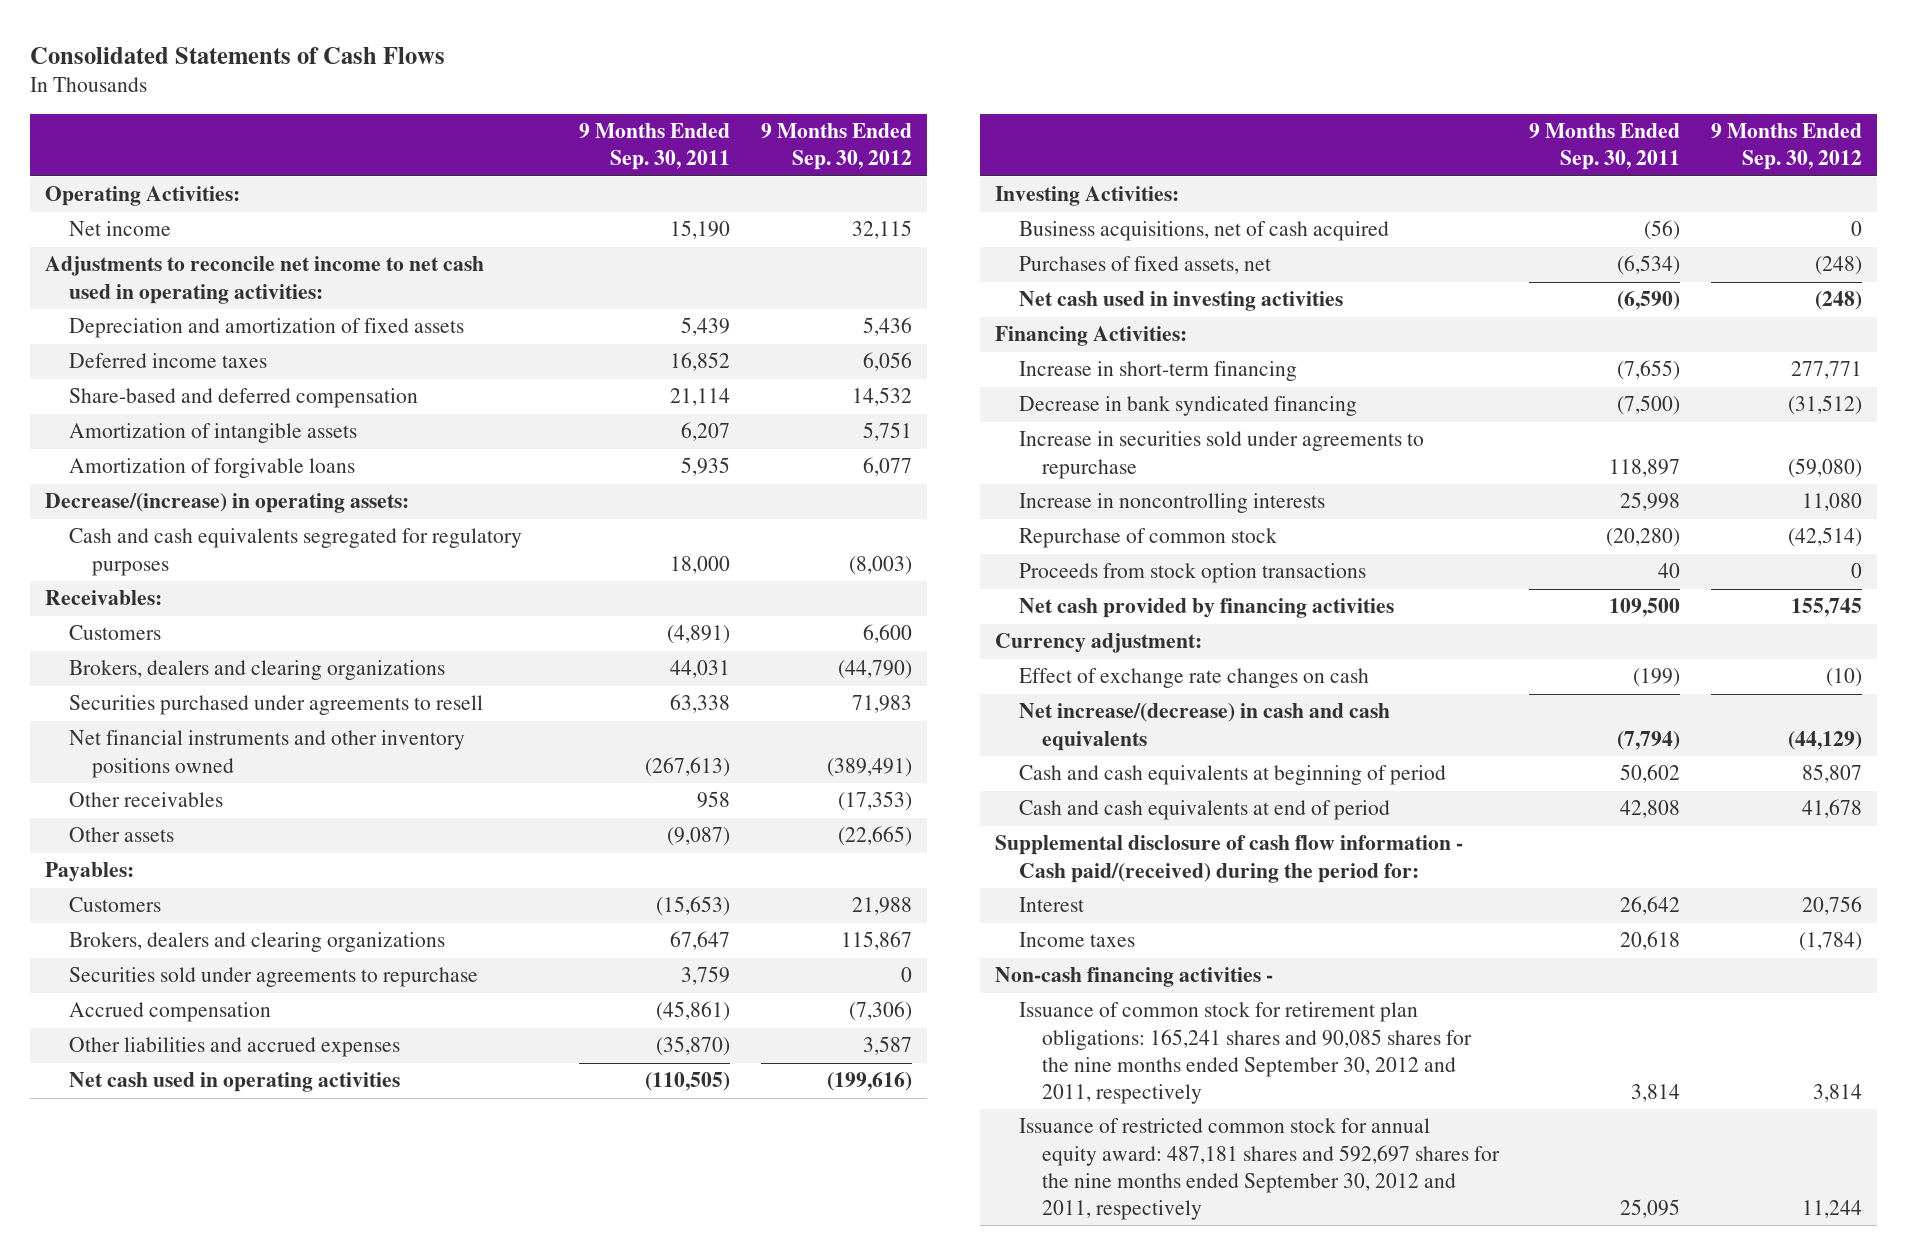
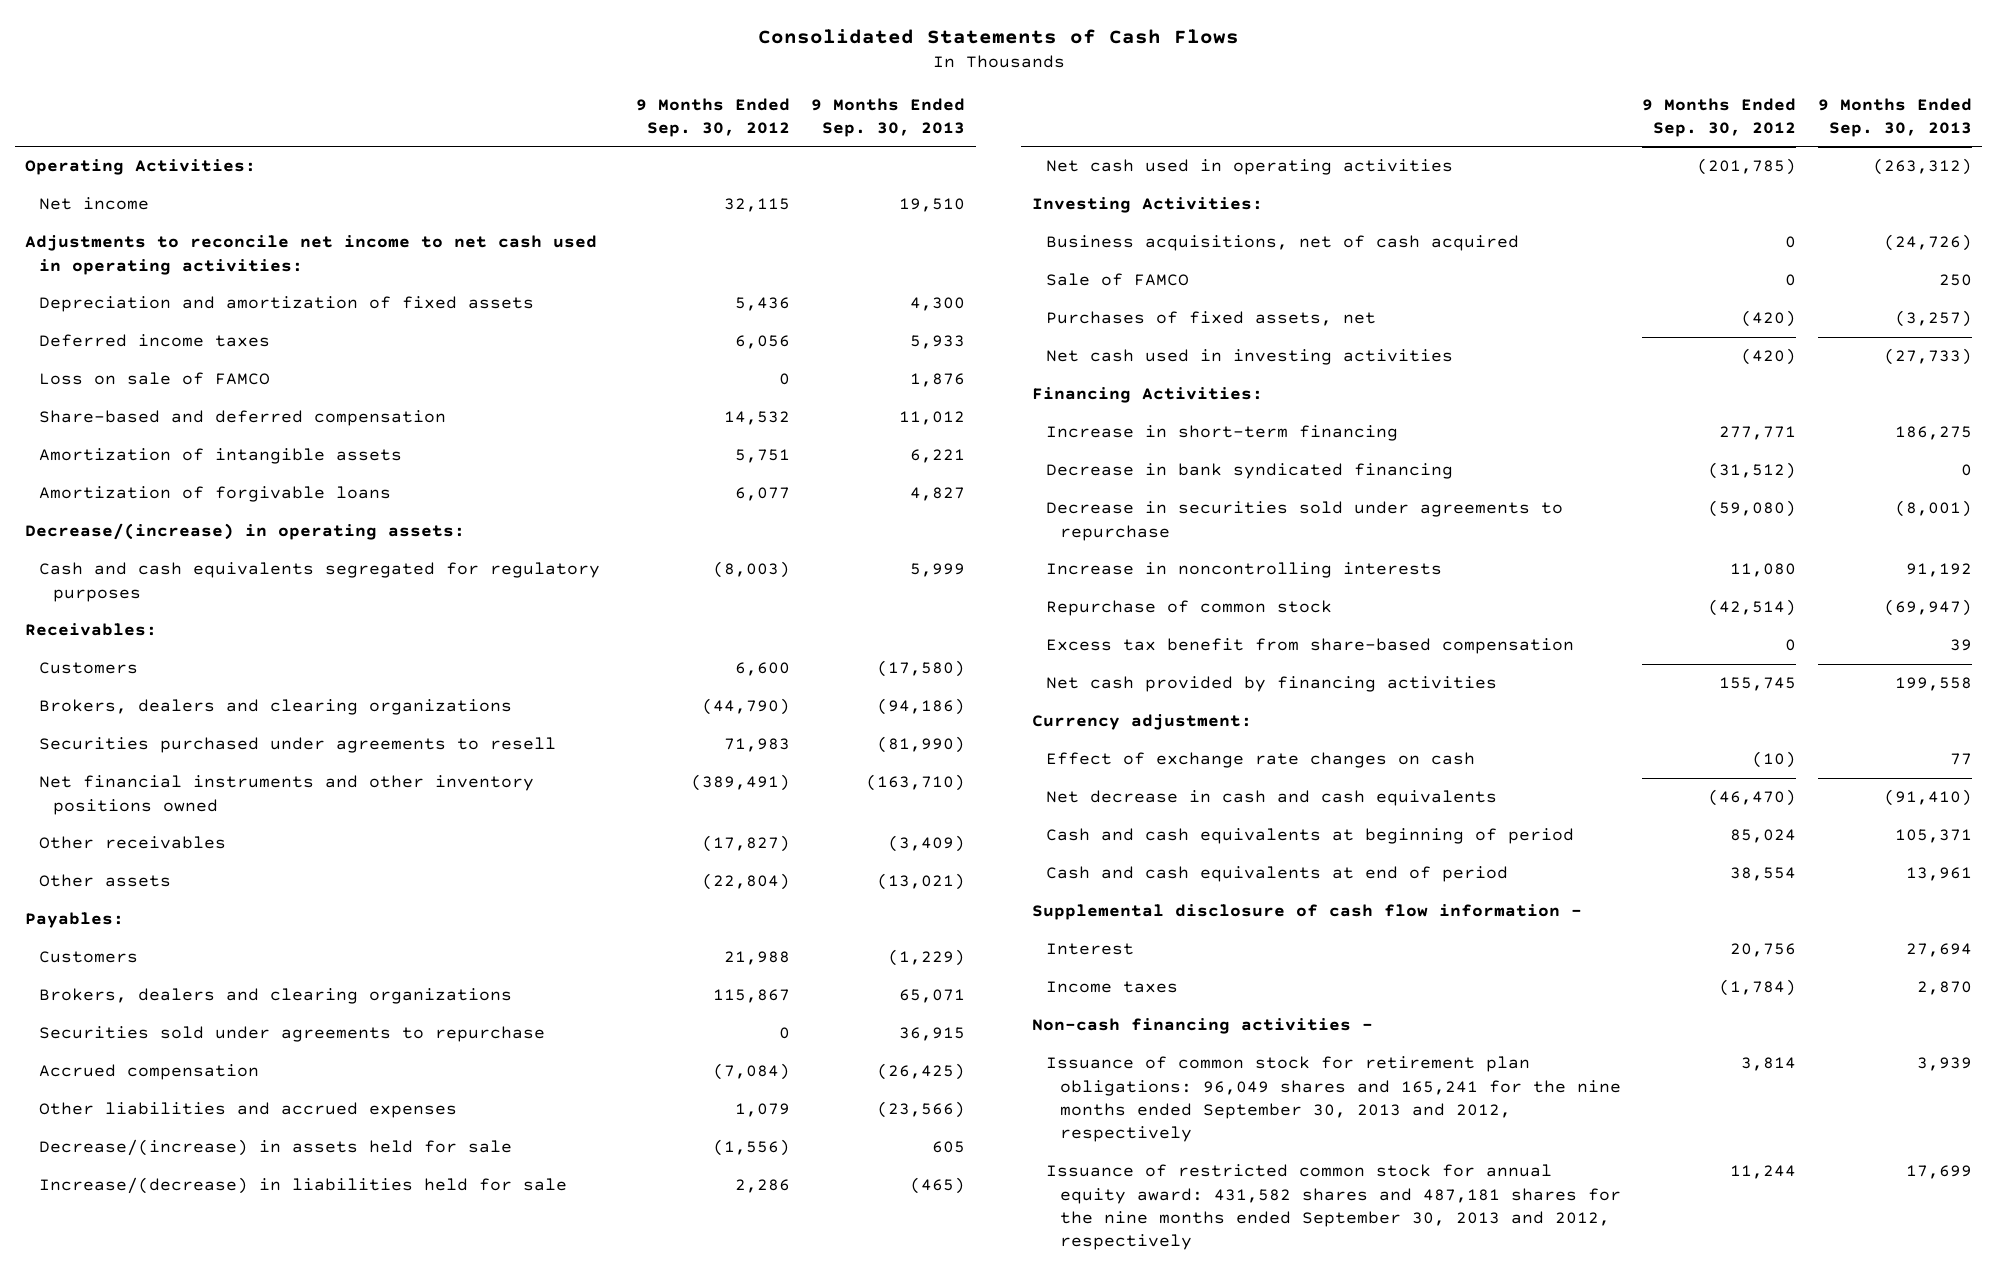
- | 9 Months Ended Sep. 30, 2011 | 9 Months Ended Sep. 30, 2012
+ | 9 Months Ended Sep. 30, 2012 | 9 Months Ended Sep. 30, 2013
+ Loss on sale of FAMCO | 0 | 1,876
- Other receivables | 958 | (17,353)
- Other assets | (9,087) | (22,665)
+ Other receivables | (17,827) | (3,409)
+ Other assets | (22,804) | (13,021)
- Accrued compensation | (45,861) | (7,306)
- Other liabilities and accrued expenses | (35,870) | 3,587
- Net cash used in operating activities | (110,505) | (199,616)
+ Accrued compensation | (7,084) | (26,425)
+ Other liabilities and accrued expenses | 1,079 | (23,566)
+ Decrease/(increase) in assets held for sale | (1,556) | 605
+ Increase/(decrease) in liabilities held for sale | 2,286 | (465)
+ Net cash used in operating activities | (201,785) | (263,312)
- Purchases of fixed assets, net | (6,534) | (248)
- Net cash used in investing activities | (6,590) | (248)
+ Sale of FAMCO | 0 | 250
+ Purchases of fixed assets, net | (420) | (3,257)
+ Net cash used in investing activities | (420) | (27,733)
- Increase in securities sold under agreements to repurchase | 118,897 | (59,080)
+ Decrease in securities sold under agreements to repurchase | (59,080) | (8,001)
- Proceeds from stock option transactions | 40 | 0
+ Excess tax benefit from share-based compensation | 0 | 39
- Net increase/(decrease) in cash and cash equivalents | (7,794) | (44,129)
- Cash and cash equivalents at beginning of period | 50,602 | 85,807
- Cash and cash equivalents at end of period | 42,808 | 41,678
- Supplemental disclosure of cash flow information - Cash paid/(received) during the period for:
+ Net decrease in cash and cash equivalents | (46,470) | (91,410)
+ Cash and cash equivalents at beginning of period | 85,024 | 105,371
+ Cash and cash equivalents at end of period | 38,554 | 13,961
+ Supplemental disclosure of cash flow information -
- Issuance of common stock for retirement plan obligations: 165,241 shares and 90,085 shares for the nine months ended September 30, 2012 and 2011, respectively | 3,814 | 3,814
- Issuance of restricted common stock for annual equity award: 487,181 shares and 592,697 shares for the nine months ended September 30, 2012 and 2011, respectively | 25,095 | 11,244
+ Issuance of common stock for retirement plan obligations: 96,049 shares and 165,241 for the nine months ended September 30, 2013 and 2012, respectively | 3,814 | 3,939
+ Issuance of restricted common stock for annual equity award: 431,582 shares and 487,181 shares for the nine months ended September 30, 2013 and 2012, respectively | 11,244 | 17,699

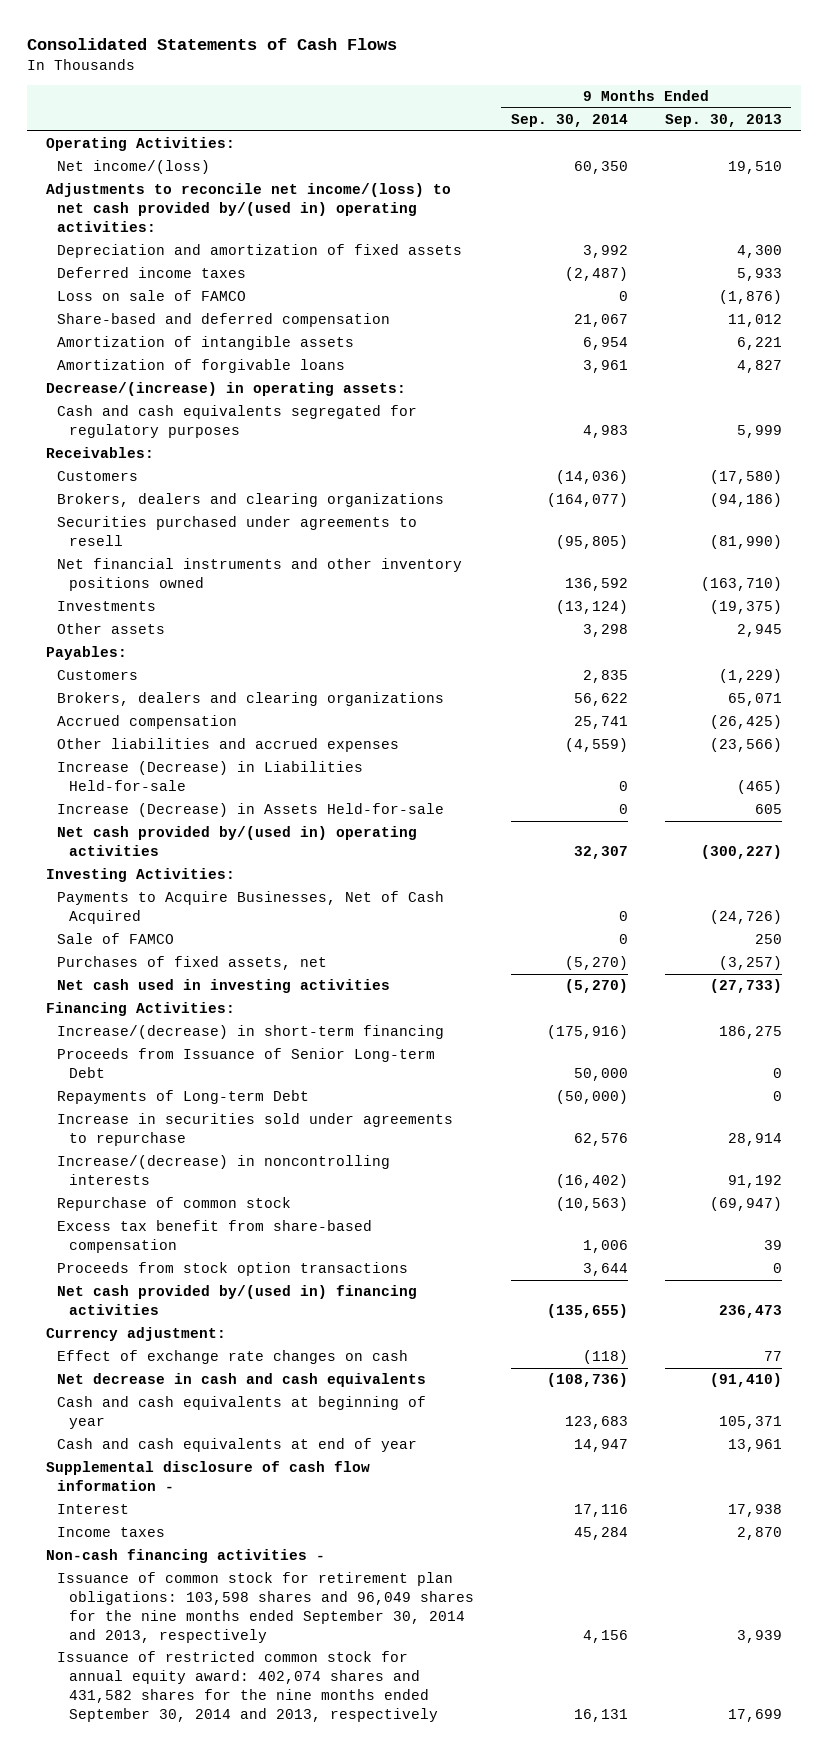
- | 9 Months Ended Sep. 30, 2012 | 9 Months Ended Sep. 30, 2013
+ | 9 Months Ended Sep. 30, 2014 | 9 Months Ended Sep. 30, 2013
- Net income | 32,115 | 19,510
- Adjustments to reconcile net income to net cash used in operating activities:
+ Net income/(loss) | 60,350 | 19,510
+ Adjustments to reconcile net income/(loss) to net cash provided by/(used in) operating activities:
- Loss on sale of FAMCO | 0 | 1,876
+ Loss on sale of FAMCO | 0 | (1,876)
- Other receivables | (17,827) | (3,409)
- Other assets | (22,804) | (13,021)
+ Investments | (13,124) | (19,375)
+ Other assets | 3,298 | 2,945
- Securities sold under agreements to repurchase | 0 | 36,915
- Decrease/(increase) in assets held for sale | (1,556) | 605
- Increase/(decrease) in liabilities held for sale | 2,286 | (465)
- Net cash used in operating activities | (201,785) | (263,312)
+ Increase (Decrease) in Liabilities Held-for-sale | 0 | (465)
+ Increase (Decrease) in Assets Held-for-sale | 0 | 605
+ Net cash provided by/(used in) operating activities | 32,307 | (300,227)
- Business acquisitions, net of cash acquired | 0 | (24,726)
+ Payments to Acquire Businesses, Net of Cash Acquired | 0 | (24,726)
- Increase in short-term financing | 277,771 | 186,275
- Decrease in bank syndicated financing | (31,512) | 0
- Decrease in securities sold under agreements to repurchase | (59,080) | (8,001)
- Increase in noncontrolling interests | 11,080 | 91,192
+ Increase/(decrease) in short-term financing | (175,916) | 186,275
+ Proceeds from Issuance of Senior Long-term Debt | 50,000 | 0
+ Repayments of Long-term Debt | (50,000) | 0
+ Increase in securities sold under agreements to repurchase | 62,576 | 28,914
+ Increase/(decrease) in noncontrolling interests | (16,402) | 91,192
- Net cash provided by financing activities | 155,745 | 199,558
+ Proceeds from stock option transactions | 3,644 | 0
+ Net cash provided by/(used in) financing activities | (135,655) | 236,473
- Cash and cash equivalents at beginning of period | 85,024 | 105,371
- Cash and cash equivalents at end of period | 38,554 | 13,961
+ Cash and cash equivalents at beginning of year | 123,683 | 105,371
+ Cash and cash equivalents at end of year | 14,947 | 13,961
- Interest | 20,756 | 27,694
+ Interest | 17,116 | 17,938
- Issuance of common stock for retirement plan obligations: 96,049 shares and 165,241 for the nine months ended September 30, 2013 and 2012, respectively | 3,814 | 3,939
- Issuance of restricted common stock for annual equity award: 431,582 shares and 487,181 shares for the nine months ended September 30, 2013 and 2012, respectively | 11,244 | 17,699
+ Issuance of common stock for retirement plan obligations: 103,598 shares and 96,049 shares for the nine months ended September 30, 2014 and 2013, respectively | 4,156 | 3,939
+ Issuance of restricted common stock for annual equity award: 402,074 shares and 431,582 shares for the nine months ended September 30, 2014 and 2013, respectively | 16,131 | 17,699

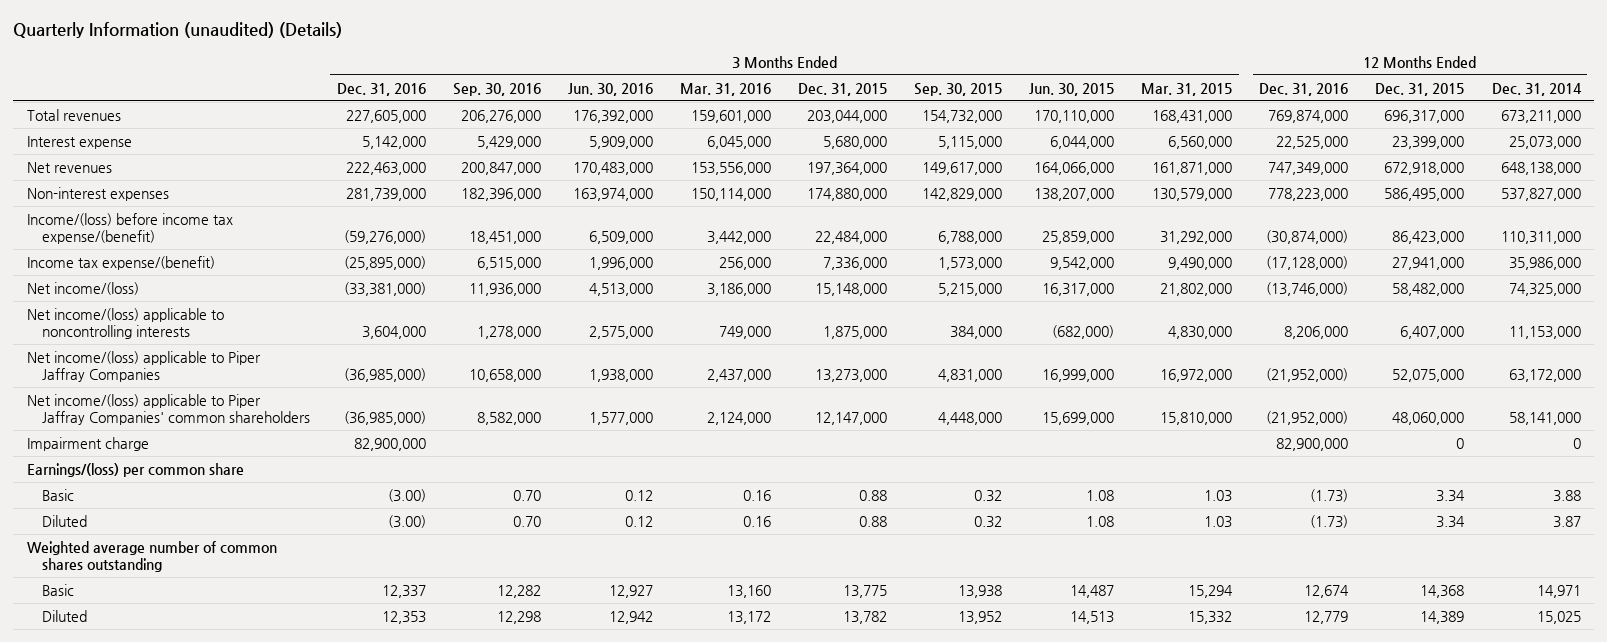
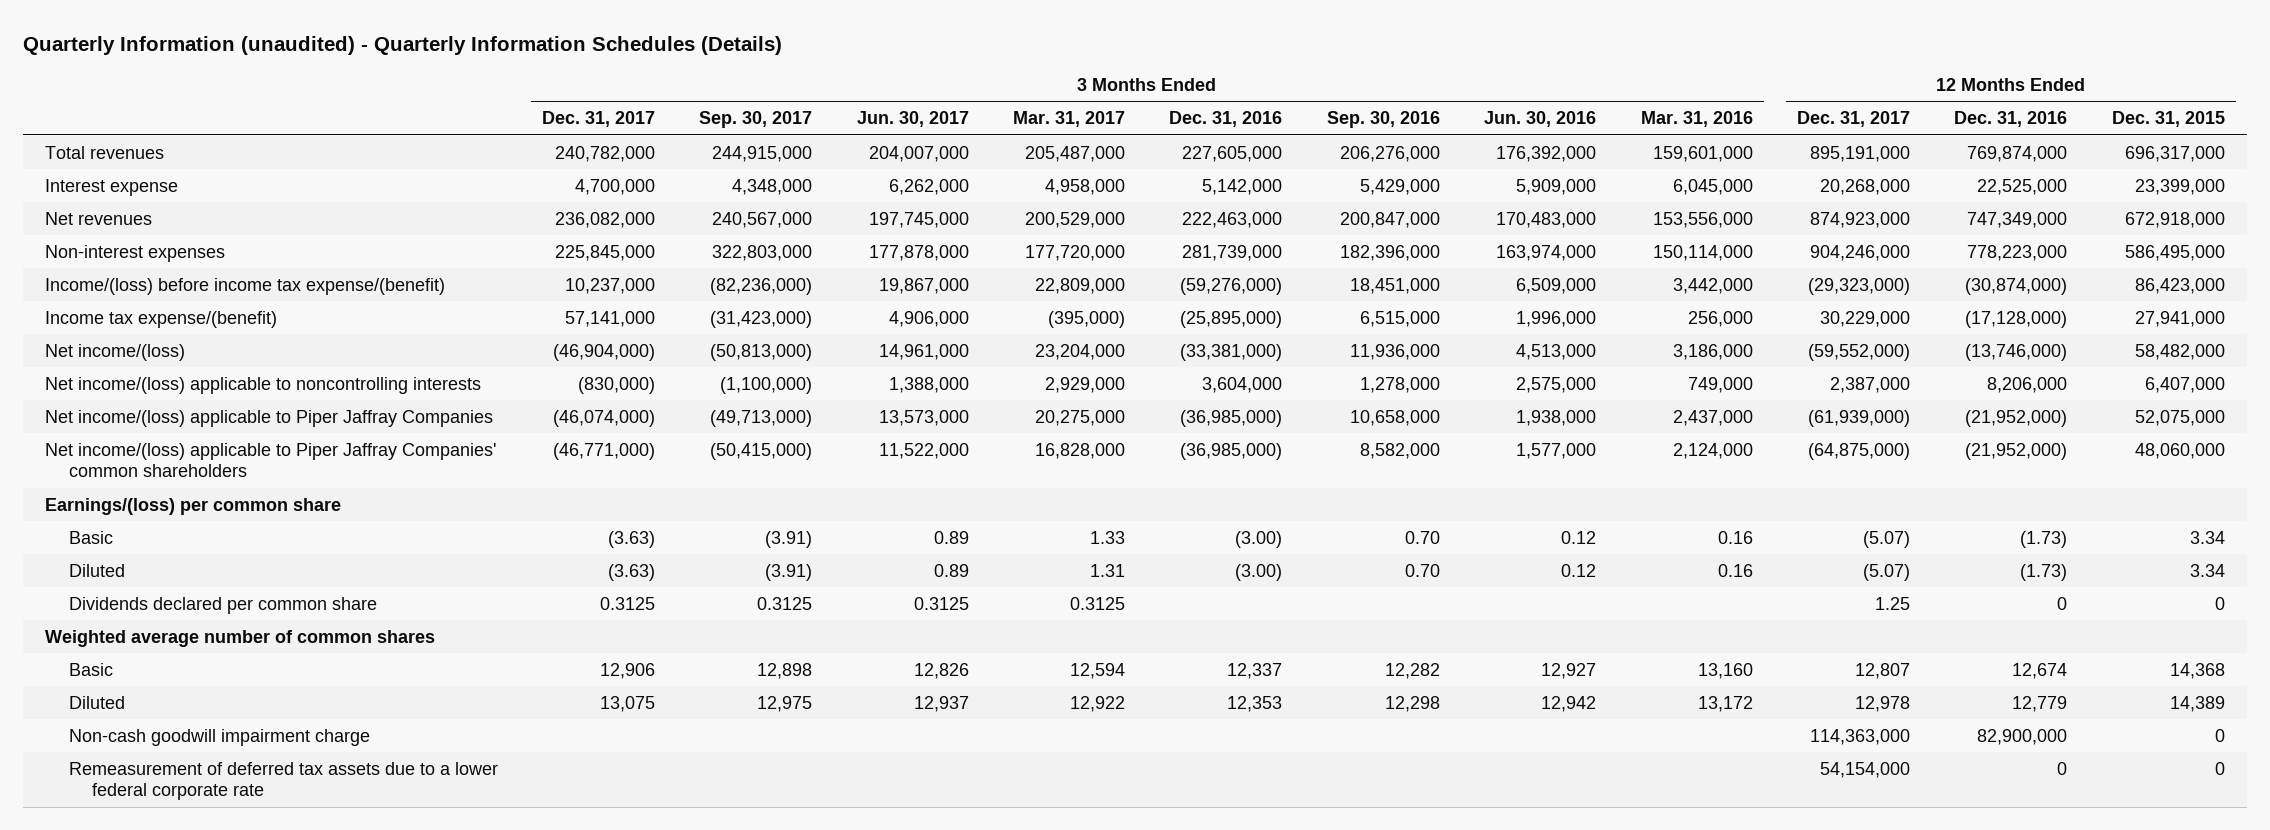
- Quarterly Information (unaudited) (Details)
+ Quarterly Information (unaudited) - Quarterly Information Schedules (Details)
- | 3 Months Ended Dec. 31, 2016 | 3 Months Ended Sep. 30, 2016 | 3 Months Ended Jun. 30, 2016 | 3 Months Ended Mar. 31, 2016 | 3 Months Ended Dec. 31, 2015 | 3 Months Ended Sep. 30, 2015 | 3 Months Ended Jun. 30, 2015 | 3 Months Ended Mar. 31, 2015 | 12 Months Ended Dec. 31, 2016 | 12 Months Ended Dec. 31, 2015 | 12 Months Ended Dec. 31, 2014
+ | 3 Months Ended Dec. 31, 2017 | 3 Months Ended Sep. 30, 2017 | 3 Months Ended Jun. 30, 2017 | 3 Months Ended Mar. 31, 2017 | 3 Months Ended Dec. 31, 2016 | 3 Months Ended Sep. 30, 2016 | 3 Months Ended Jun. 30, 2016 | 3 Months Ended Mar. 31, 2016 | 12 Months Ended Dec. 31, 2017 | 12 Months Ended Dec. 31, 2016 | 12 Months Ended Dec. 31, 2015
- Impairment charge | 82,900,000 | | | | | | | | 82,900,000 | 0 | 0
- Weighted average number of common shares outstanding
+ Dividends declared per common share | 0.3125 | 0.3125 | 0.3125 | 0.3125 | | | | | 1.25 | 0 | 0
+ Weighted average number of common shares
+ Non-cash goodwill impairment charge | | | | | | | | | 114,363,000 | 82,900,000 | 0
+ Remeasurement of deferred tax assets due to a lower federal corporate rate | | | | | | | | | 54,154,000 | 0 | 0

